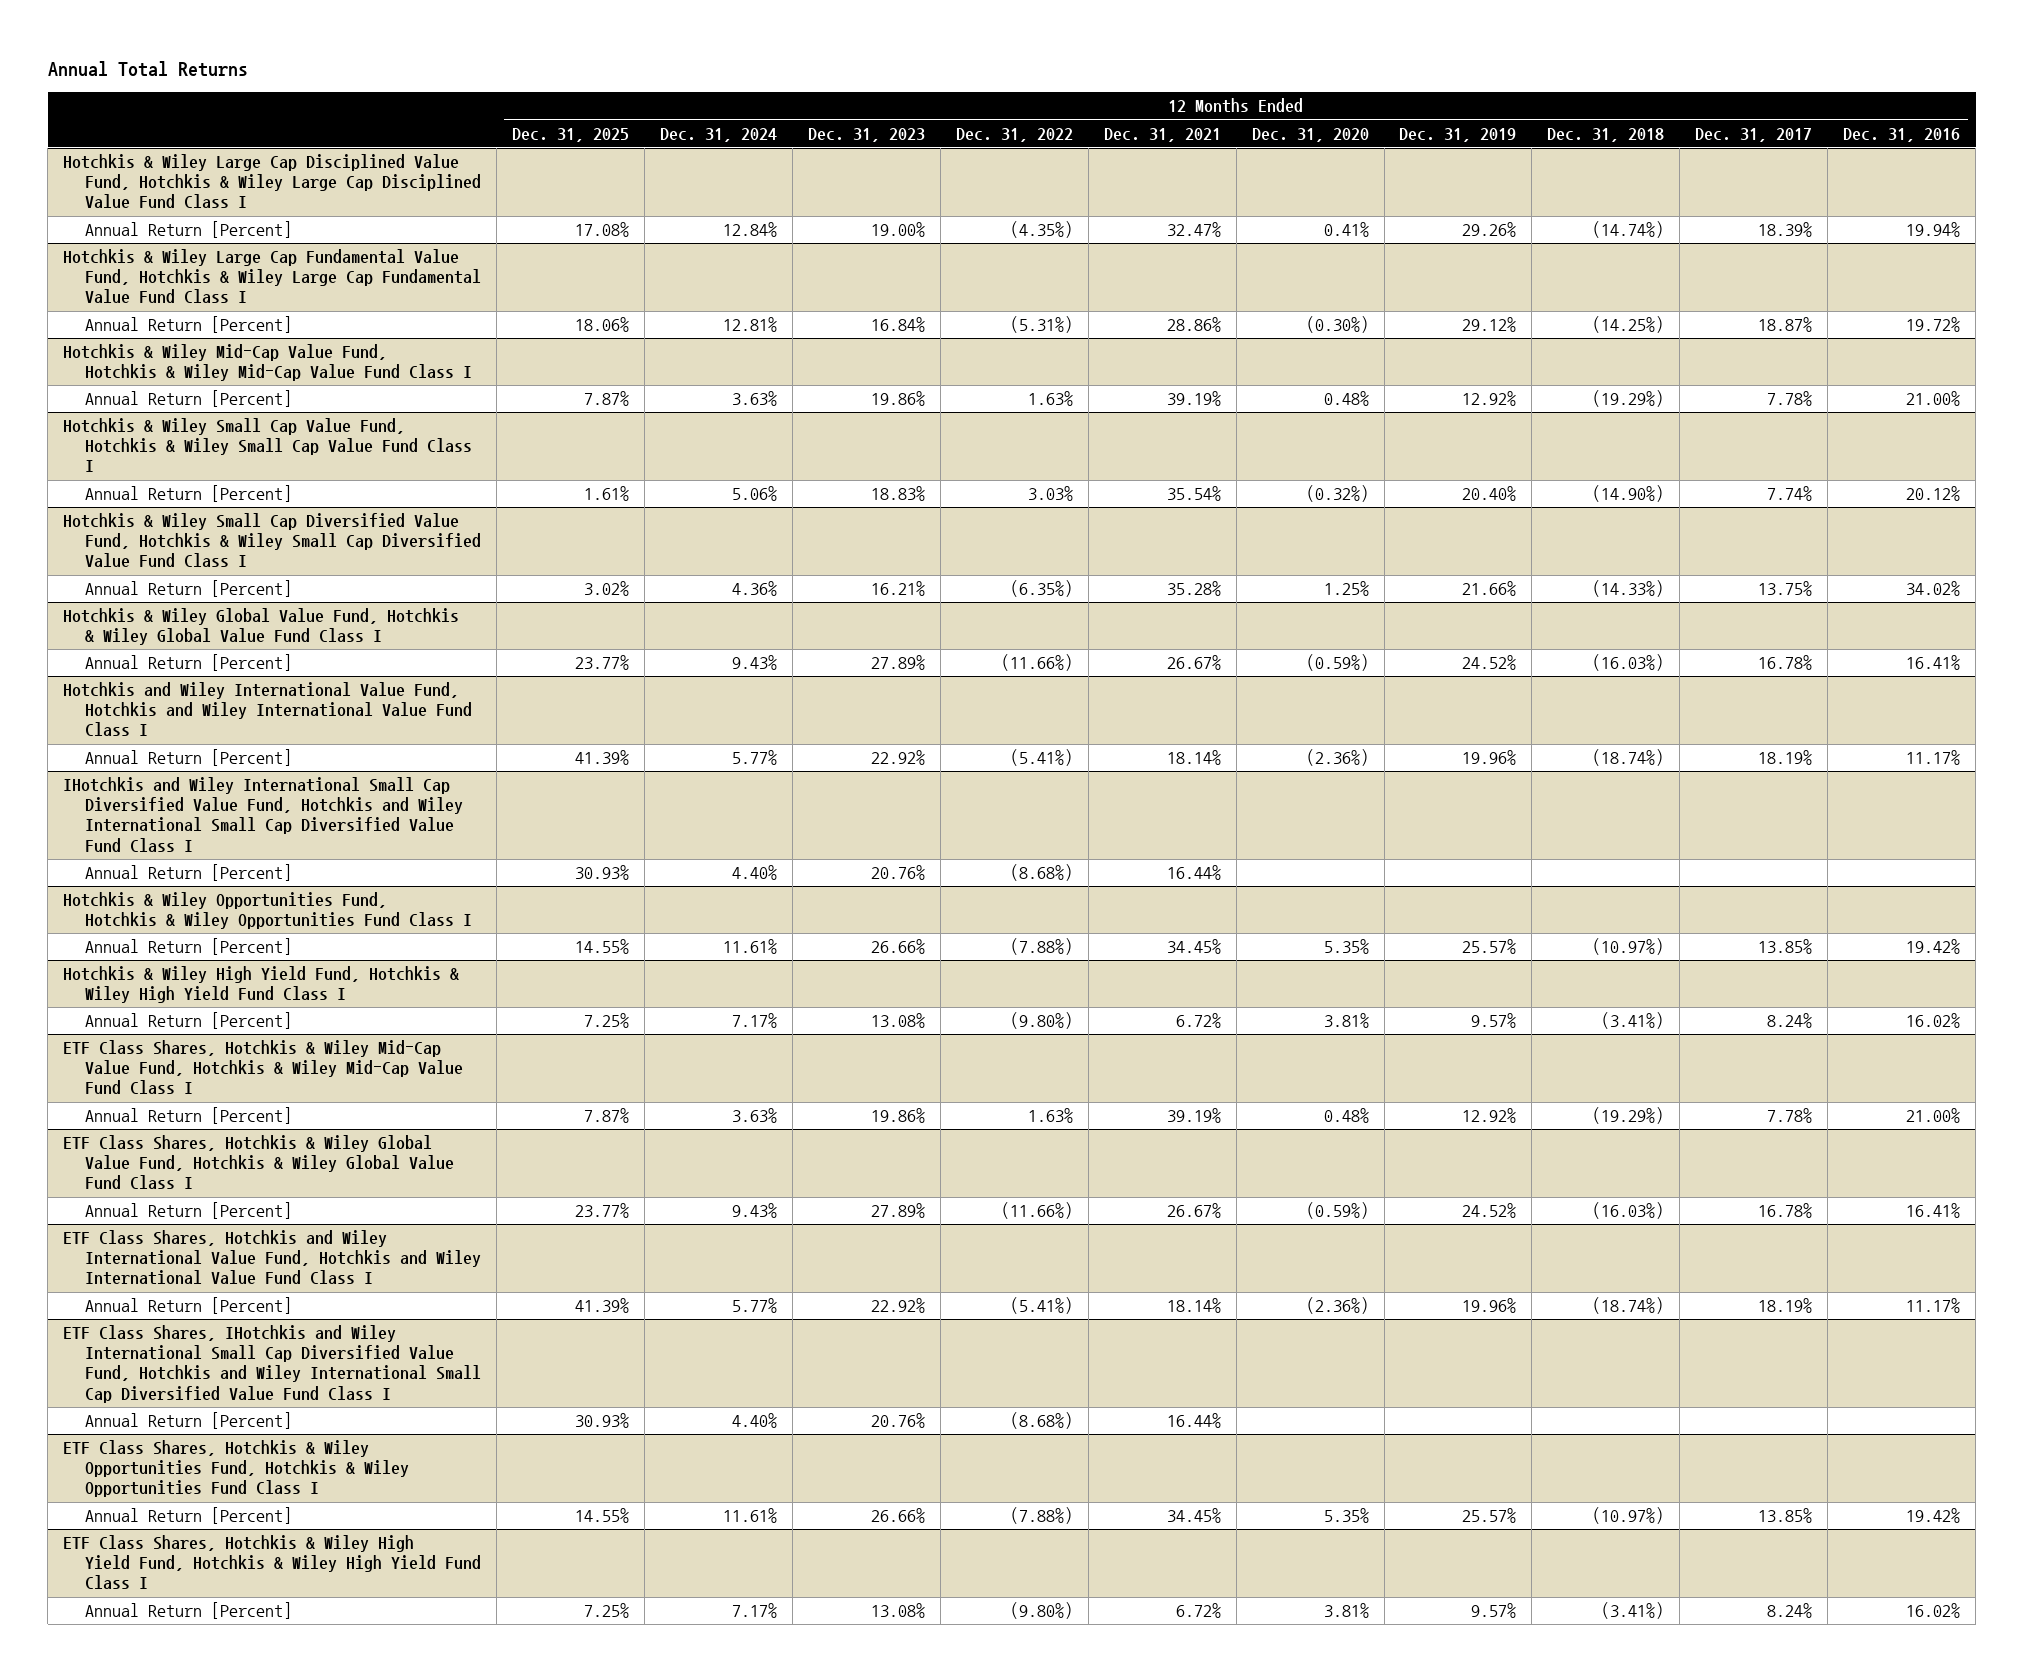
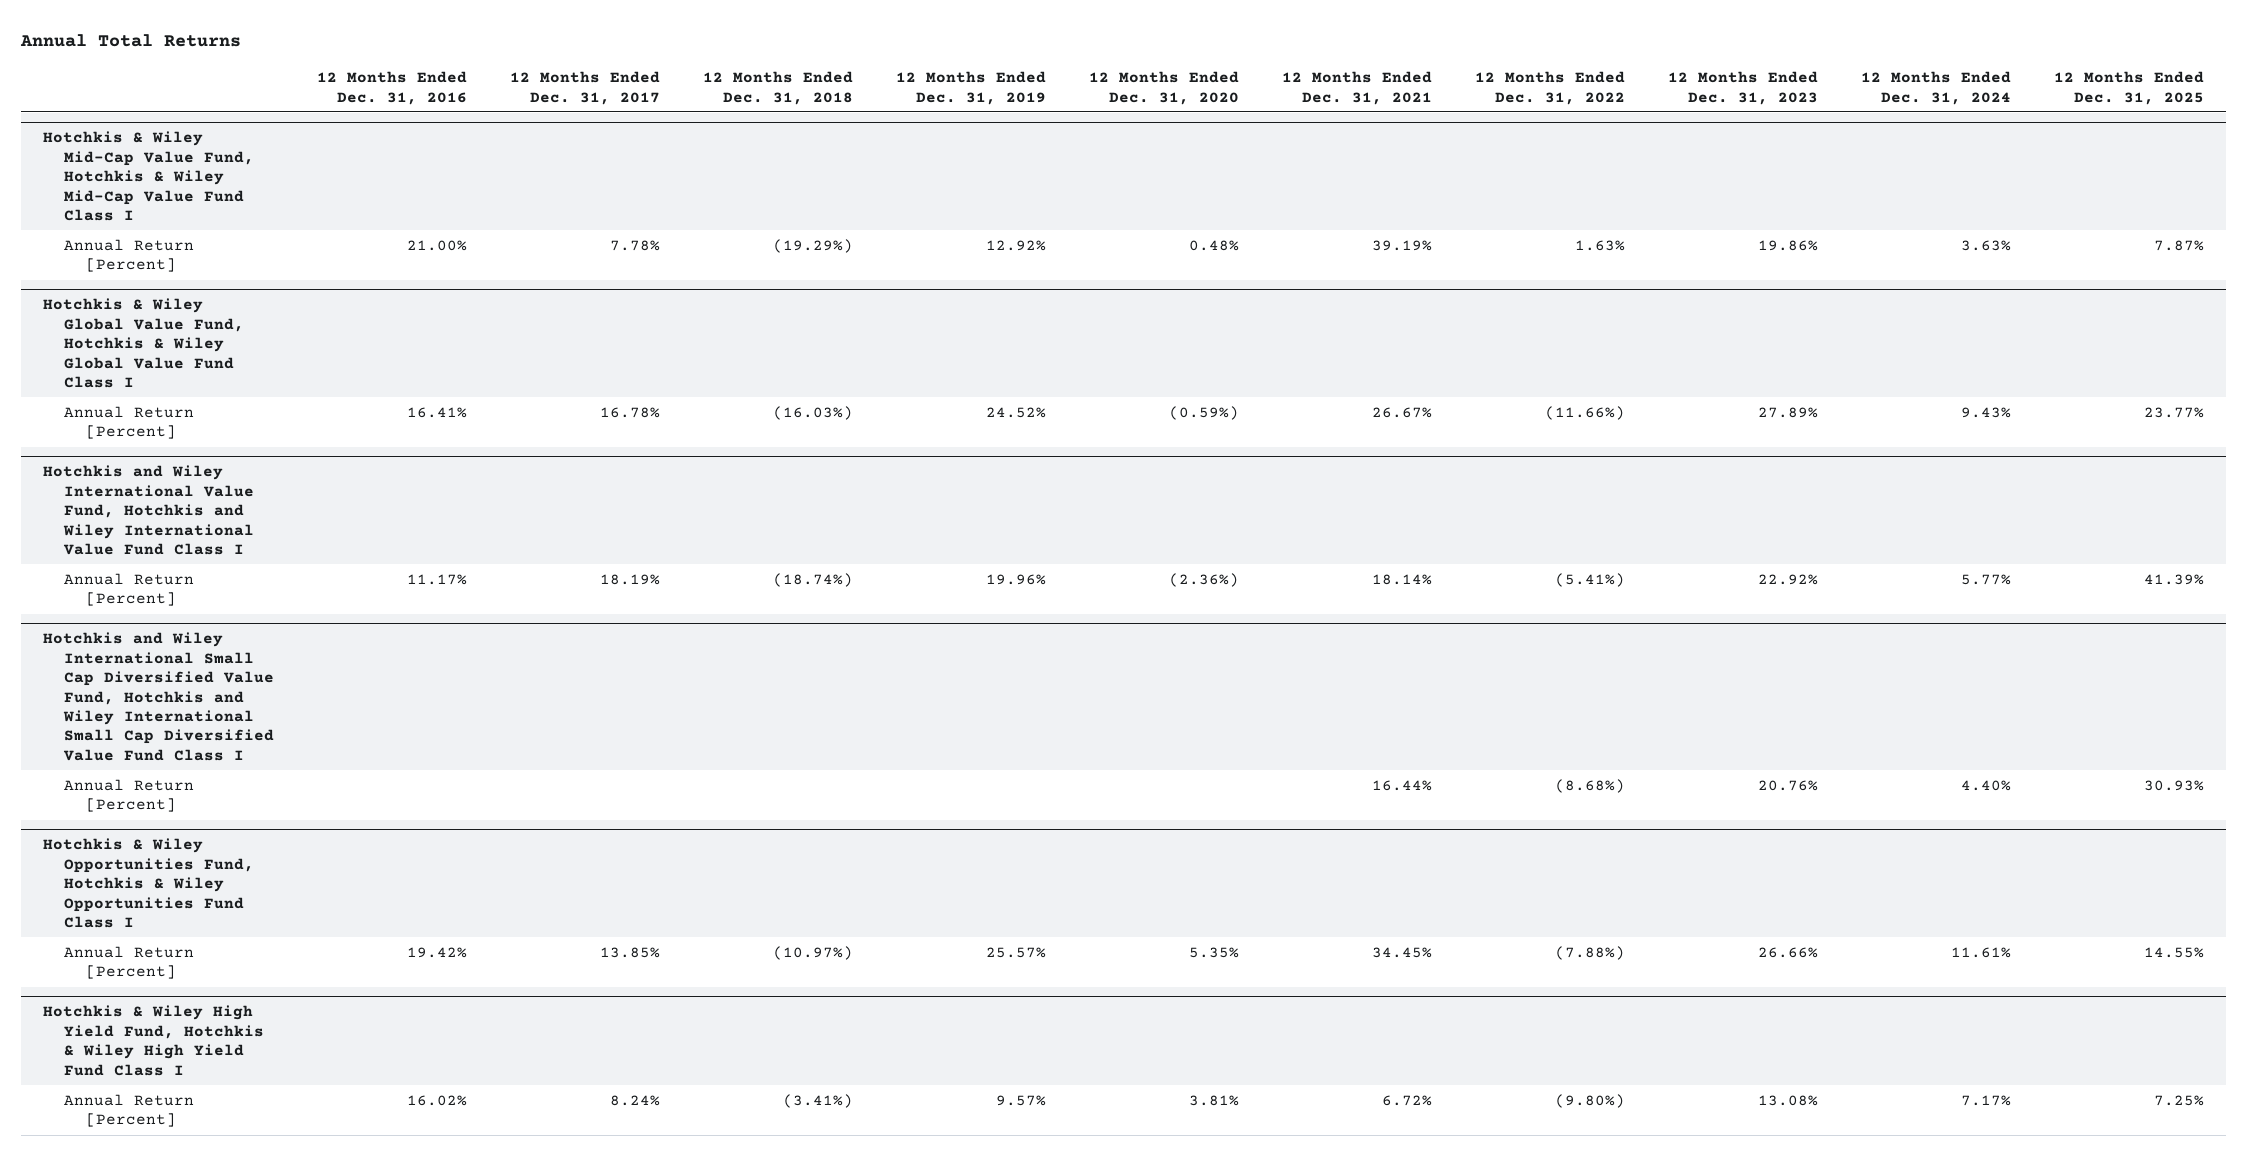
- | 12 Months Ended Dec. 31, 2025 | 12 Months Ended Dec. 31, 2024 | 12 Months Ended Dec. 31, 2023 | 12 Months Ended Dec. 31, 2022 | 12 Months Ended Dec. 31, 2021 | 12 Months Ended Dec. 31, 2020 | 12 Months Ended Dec. 31, 2019 | 12 Months Ended Dec. 31, 2018 | 12 Months Ended Dec. 31, 2017 | 12 Months Ended Dec. 31, 2016
+ | 12 Months Ended Dec. 31, 2016 | 12 Months Ended Dec. 31, 2017 | 12 Months Ended Dec. 31, 2018 | 12 Months Ended Dec. 31, 2019 | 12 Months Ended Dec. 31, 2020 | 12 Months Ended Dec. 31, 2021 | 12 Months Ended Dec. 31, 2022 | 12 Months Ended Dec. 31, 2023 | 12 Months Ended Dec. 31, 2024 | 12 Months Ended Dec. 31, 2025
- Hotchkis & Wiley Large Cap Disciplined Value Fund, Hotchkis & Wiley Large Cap Disciplined Value Fund Class I
- Annual Return [Percent] | 17.08% | 12.84% | 19.00% | (4.35%) | 32.47% | 0.41% | 29.26% | (14.74%) | 18.39% | 19.94%
- Hotchkis & Wiley Large Cap Fundamental Value Fund, Hotchkis & Wiley Large Cap Fundamental Value Fund Class I
- Annual Return [Percent] | 18.06% | 12.81% | 16.84% | (5.31%) | 28.86% | (0.30%) | 29.12% | (14.25%) | 18.87% | 19.72%
- Hotchkis & Wiley Small Cap Value Fund, Hotchkis & Wiley Small Cap Value Fund Class I
- Annual Return [Percent] | 1.61% | 5.06% | 18.83% | 3.03% | 35.54% | (0.32%) | 20.40% | (14.90%) | 7.74% | 20.12%
- Hotchkis & Wiley Small Cap Diversified Value Fund, Hotchkis & Wiley Small Cap Diversified Value Fund Class I
- Annual Return [Percent] | 3.02% | 4.36% | 16.21% | (6.35%) | 35.28% | 1.25% | 21.66% | (14.33%) | 13.75% | 34.02%
- IHotchkis and Wiley International Small Cap Diversified Value Fund, Hotchkis and Wiley International Small Cap Diversified Value Fund Class I
+ Hotchkis and Wiley International Small Cap Diversified Value Fund, Hotchkis and Wiley International Small Cap Diversified Value Fund Class I
- ETF Class Shares, Hotchkis & Wiley Mid-Cap Value Fund, Hotchkis & Wiley Mid-Cap Value Fund Class I
- Annual Return [Percent] | 7.87% | 3.63% | 19.86% | 1.63% | 39.19% | 0.48% | 12.92% | (19.29%) | 7.78% | 21.00%
- ETF Class Shares, Hotchkis & Wiley Global Value Fund, Hotchkis & Wiley Global Value Fund Class I
- Annual Return [Percent] | 23.77% | 9.43% | 27.89% | (11.66%) | 26.67% | (0.59%) | 24.52% | (16.03%) | 16.78% | 16.41%
- ETF Class Shares, Hotchkis and Wiley International Value Fund, Hotchkis and Wiley International Value Fund Class I
- Annual Return [Percent] | 41.39% | 5.77% | 22.92% | (5.41%) | 18.14% | (2.36%) | 19.96% | (18.74%) | 18.19% | 11.17%
- ETF Class Shares, IHotchkis and Wiley International Small Cap Diversified Value Fund, Hotchkis and Wiley International Small Cap Diversified Value Fund Class I
- Annual Return [Percent] | 30.93% | 4.40% | 20.76% | (8.68%) | 16.44% | | | | |
- ETF Class Shares, Hotchkis & Wiley Opportunities Fund, Hotchkis & Wiley Opportunities Fund Class I
- Annual Return [Percent] | 14.55% | 11.61% | 26.66% | (7.88%) | 34.45% | 5.35% | 25.57% | (10.97%) | 13.85% | 19.42%
- ETF Class Shares, Hotchkis & Wiley High Yield Fund, Hotchkis & Wiley High Yield Fund Class I
- Annual Return [Percent] | 7.25% | 7.17% | 13.08% | (9.80%) | 6.72% | 3.81% | 9.57% | (3.41%) | 8.24% | 16.02%

